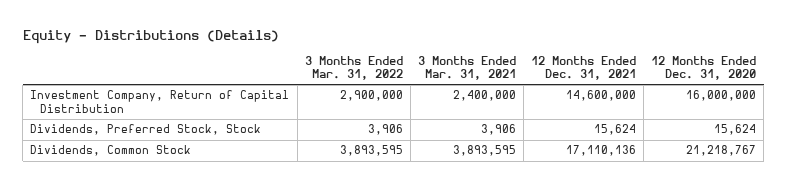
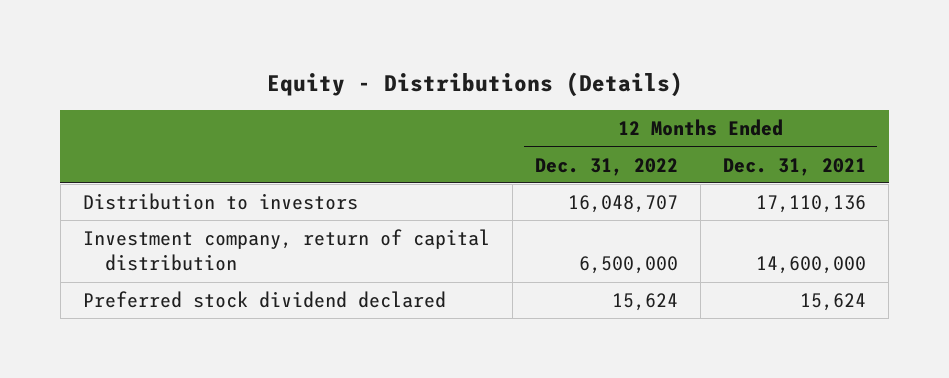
- | 3 Months Ended Mar. 31, 2022 | 3 Months Ended Mar. 31, 2021 | 12 Months Ended Dec. 31, 2021 | 12 Months Ended Dec. 31, 2020
+ | 12 Months Ended Dec. 31, 2022 | 12 Months Ended Dec. 31, 2021
- Investment Company, Return of Capital Distribution | 2,900,000 | 2,400,000 | 14,600,000 | 16,000,000
- Dividends, Preferred Stock, Stock | 3,906 | 3,906 | 15,624 | 15,624
- Dividends, Common Stock | 3,893,595 | 3,893,595 | 17,110,136 | 21,218,767
+ Distribution to investors | 16,048,707 | 17,110,136
+ Investment company, return of capital distribution | 6,500,000 | 14,600,000
+ Preferred stock dividend declared | 15,624 | 15,624

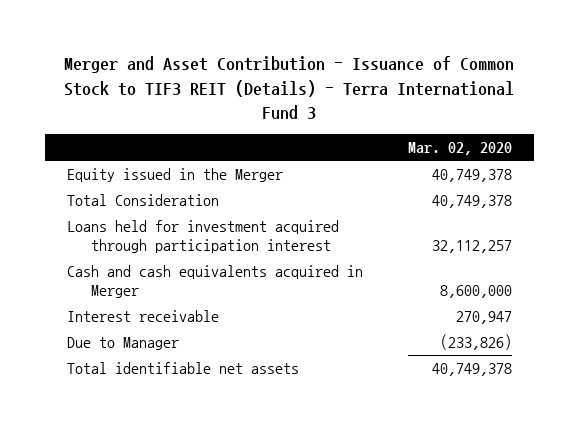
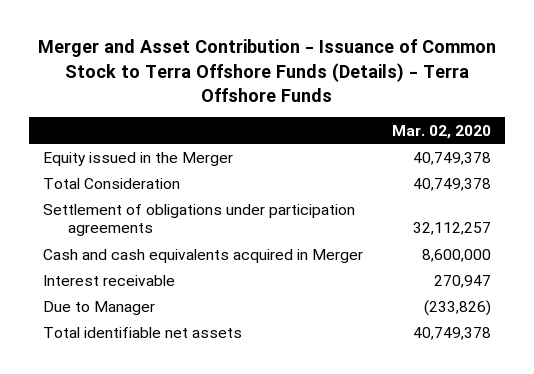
- Merger and Asset Contribution - Issuance of Common Stock to TIF3 REIT (Details) - Terra International Fund 3
+ Merger and Asset Contribution - Issuance of Common Stock to Terra Offshore Funds (Details) - Terra Offshore Funds
- Loans held for investment acquired through participation interest | 32,112,257
+ Settlement of obligations under participation agreements | 32,112,257

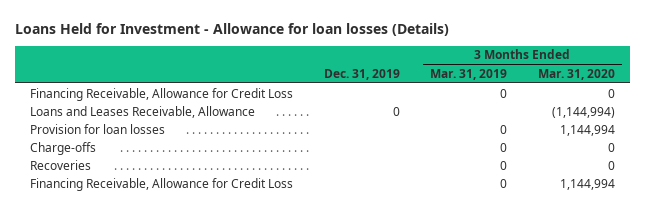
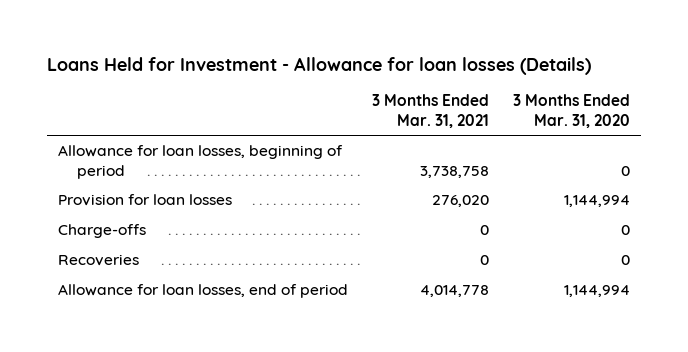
- | Dec. 31, 2019 | 3 Months Ended Mar. 31, 2019 | 3 Months Ended Mar. 31, 2020
+ | 3 Months Ended Mar. 31, 2021 | 3 Months Ended Mar. 31, 2020
- Financing Receivable, Allowance for Credit Loss | | 0 | 0
- Loans and Leases Receivable, Allowance | 0 | | (1,144,994)
+ Allowance for loan losses, beginning of period | 3,738,758 | 0
- Financing Receivable, Allowance for Credit Loss | | 0 | 1,144,994
+ Allowance for loan losses, end of period | 4,014,778 | 1,144,994

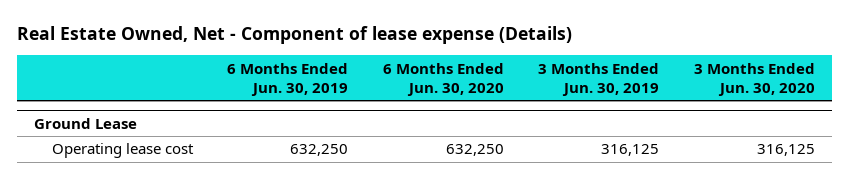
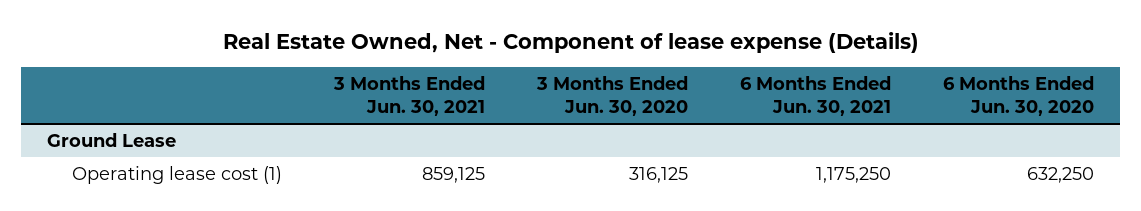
- | 6 Months Ended Jun. 30, 2019 | 6 Months Ended Jun. 30, 2020 | 3 Months Ended Jun. 30, 2019 | 3 Months Ended Jun. 30, 2020
+ | 3 Months Ended Jun. 30, 2021 | 3 Months Ended Jun. 30, 2020 | 6 Months Ended Jun. 30, 2021 | 6 Months Ended Jun. 30, 2020
@ Ground Lease
- Operating lease cost | 632,250 | 632,250 | 316,125 | 316,125
+ Operating lease cost (1) | 859,125 | 316,125 | 1,175,250 | 632,250

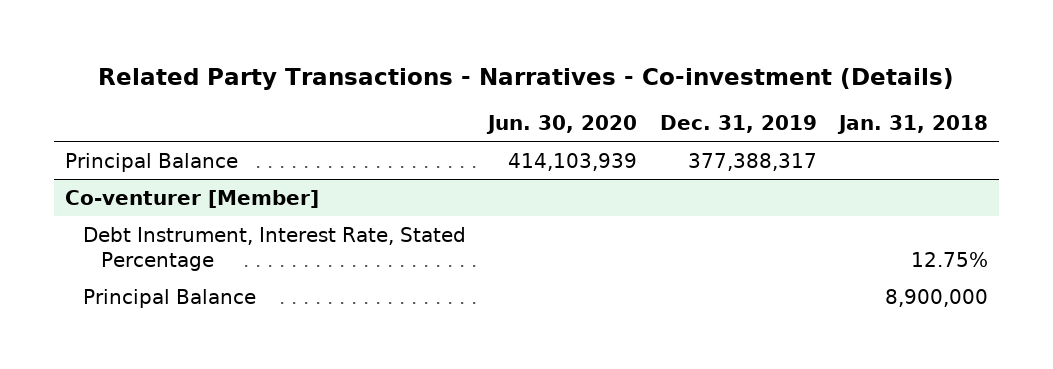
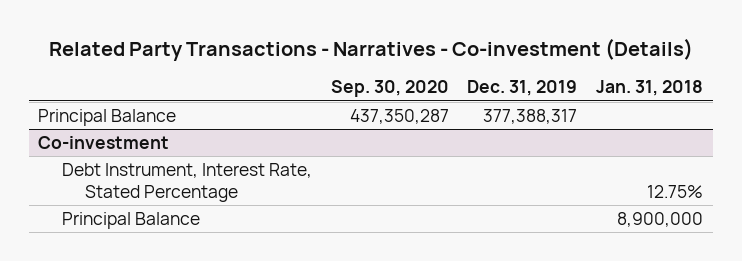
- | Jun. 30, 2020 | Dec. 31, 2019 | Jan. 31, 2018
+ | Sep. 30, 2020 | Dec. 31, 2019 | Jan. 31, 2018
- Co-venturer [Member]
+ Co-investment

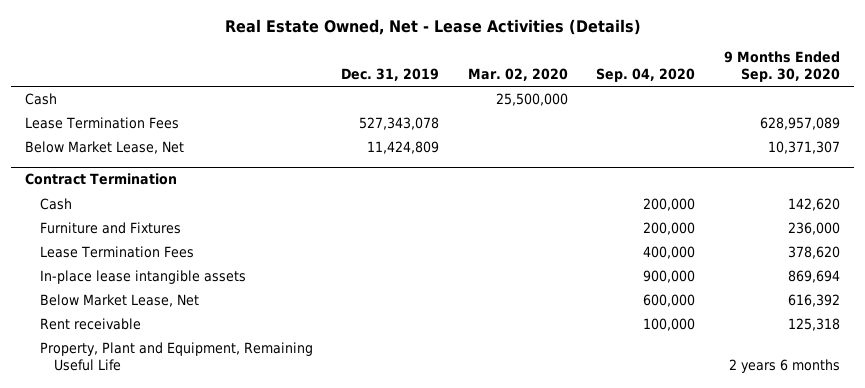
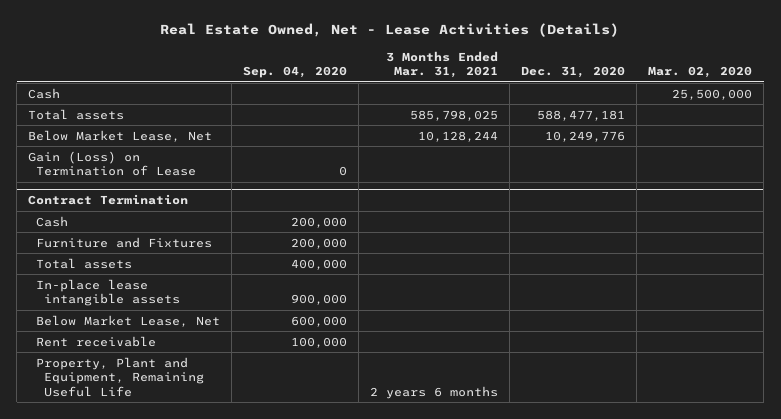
- | Dec. 31, 2019 | Mar. 02, 2020 | Sep. 04, 2020 | 9 Months Ended Sep. 30, 2020
+ | Sep. 04, 2020 | 3 Months Ended Mar. 31, 2021 | Dec. 31, 2020 | Mar. 02, 2020
- Lease Termination Fees | 527,343,078 | | | 628,957,089
+ Total assets | | 585,798,025 | 588,477,181 |
+ Gain (Loss) on Termination of Lease | 0 | | |
@ Contract Termination
- Lease Termination Fees | | | 400,000 | 378,620
+ Total assets | 400,000 | | |

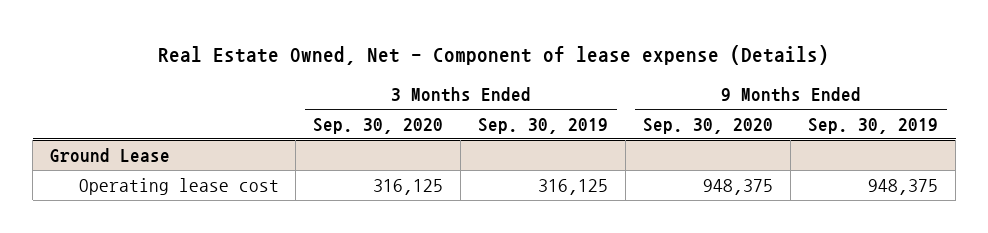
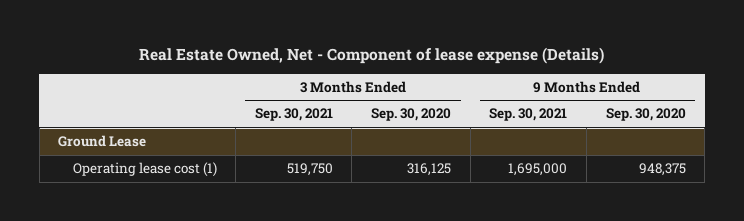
- | 3 Months Ended Sep. 30, 2020 | 3 Months Ended Sep. 30, 2019 | 9 Months Ended Sep. 30, 2020 | 9 Months Ended Sep. 30, 2019
+ | 3 Months Ended Sep. 30, 2021 | 3 Months Ended Sep. 30, 2020 | 9 Months Ended Sep. 30, 2021 | 9 Months Ended Sep. 30, 2020
@ Ground Lease
- Operating lease cost | 316,125 | 316,125 | 948,375 | 948,375
+ Operating lease cost (1) | 519,750 | 316,125 | 1,695,000 | 948,375

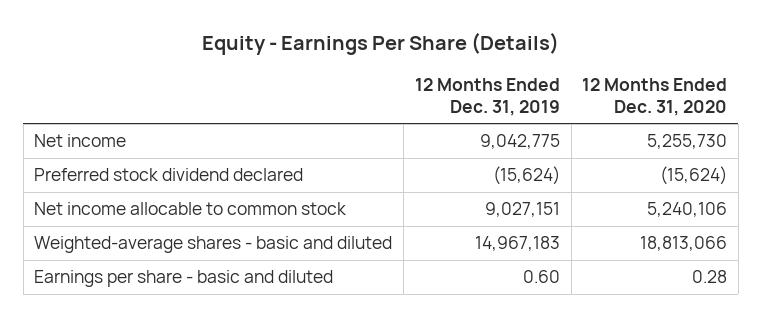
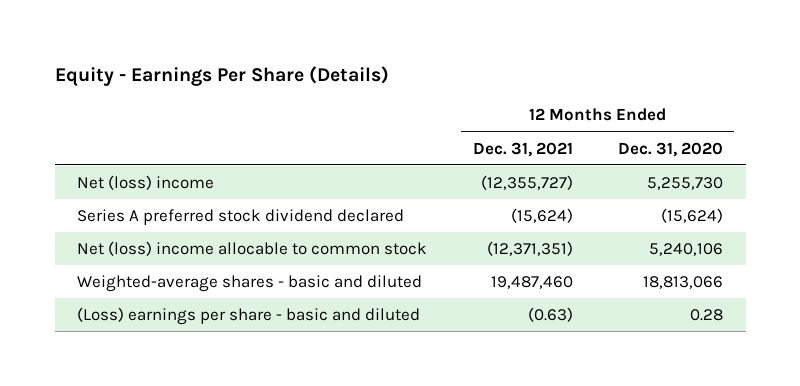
- | 12 Months Ended Dec. 31, 2019 | 12 Months Ended Dec. 31, 2020
+ | 12 Months Ended Dec. 31, 2021 | 12 Months Ended Dec. 31, 2020
- Net income | 9,042,775 | 5,255,730
- Preferred stock dividend declared | (15,624) | (15,624)
- Net income allocable to common stock | 9,027,151 | 5,240,106
+ Net (loss) income | (12,355,727) | 5,255,730
+ Series A preferred stock dividend declared | (15,624) | (15,624)
+ Net (loss) income allocable to common stock | (12,371,351) | 5,240,106
- Earnings per share - basic and diluted | 0.60 | 0.28
+ (Loss) earnings per share - basic and diluted | (0.63) | 0.28

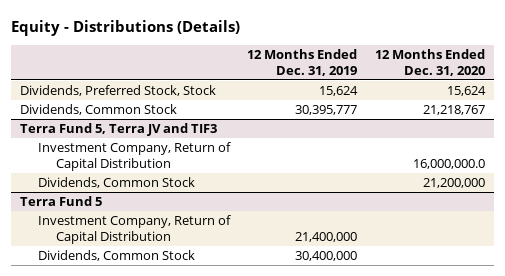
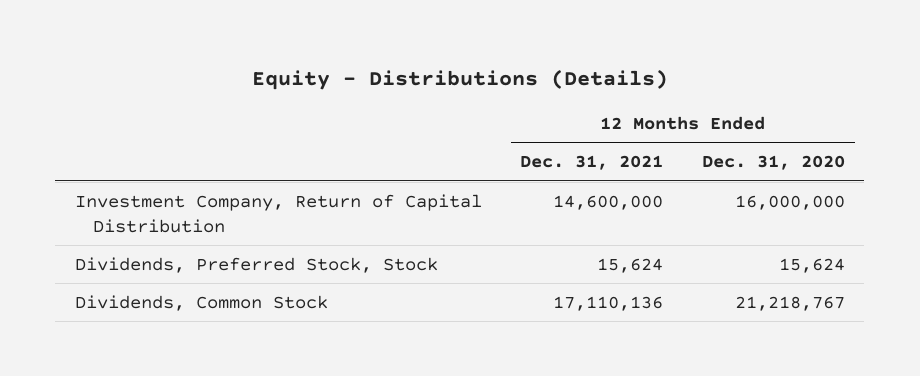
- | 12 Months Ended Dec. 31, 2019 | 12 Months Ended Dec. 31, 2020
+ | 12 Months Ended Dec. 31, 2021 | 12 Months Ended Dec. 31, 2020
+ Investment Company, Return of Capital Distribution | 14,600,000 | 16,000,000
- Terra Fund 5, Terra JV and TIF3
- Investment Company, Return of Capital Distribution | | 16,000,000.0
- Dividends, Common Stock | | 21,200,000
- Terra Fund 5
- Investment Company, Return of Capital Distribution | 21,400,000 |
- Dividends, Common Stock | 30,400,000 |

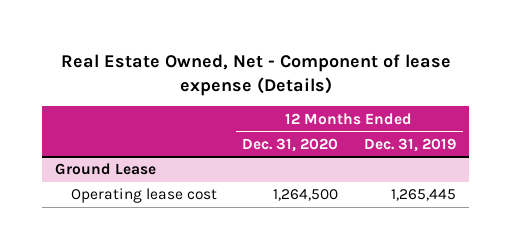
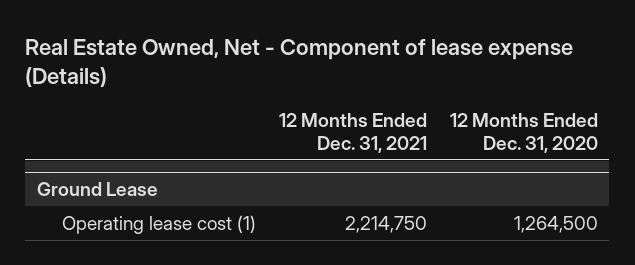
- | 12 Months Ended Dec. 31, 2020 | 12 Months Ended Dec. 31, 2019
+ | 12 Months Ended Dec. 31, 2021 | 12 Months Ended Dec. 31, 2020
@ Ground Lease
- Operating lease cost | 1,264,500 | 1,265,445
+ Operating lease cost (1) | 2,214,750 | 1,264,500

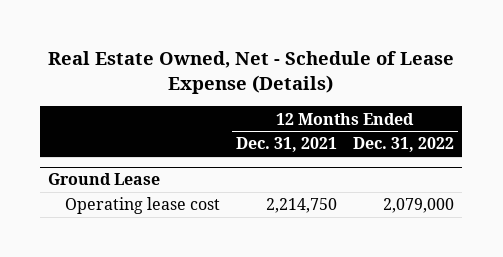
- Real Estate Owned, Net - Component of lease expense (Details)
+ Real Estate Owned, Net - Schedule of Lease Expense (Details)
- | 12 Months Ended Dec. 31, 2021 | 12 Months Ended Dec. 31, 2020
+ | 12 Months Ended Dec. 31, 2021 | 12 Months Ended Dec. 31, 2022
@ Ground Lease
- Operating lease cost (1) | 2,214,750 | 1,264,500
+ Operating lease cost | 2,214,750 | 2,079,000

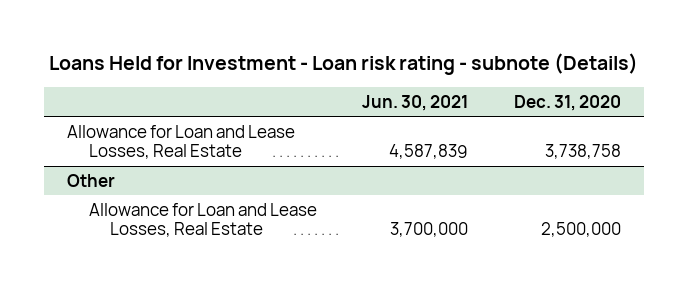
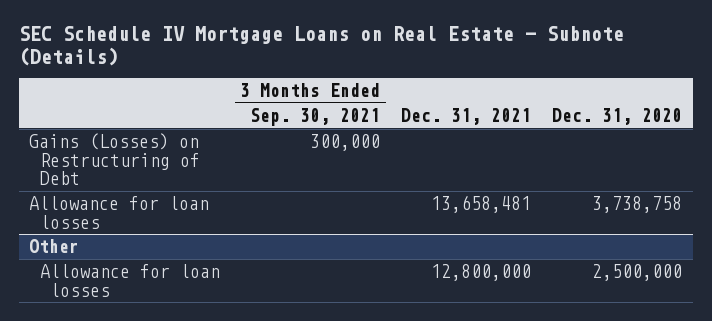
- Loans Held for Investment - Loan risk rating - subnote (Details)
+ SEC Schedule IV Mortgage Loans on Real Estate - Subnote (Details)
- | Jun. 30, 2021 | Dec. 31, 2020
+ | 3 Months Ended Sep. 30, 2021 | Dec. 31, 2021 | Dec. 31, 2020
- Allowance for Loan and Lease Losses, Real Estate | 4,587,839 | 3,738,758
+ Gains (Losses) on Restructuring of Debt | 300,000 | |
+ Allowance for loan losses | | 13,658,481 | 3,738,758
@ Other
- Allowance for Loan and Lease Losses, Real Estate | 3,700,000 | 2,500,000
+ Allowance for loan losses | | 12,800,000 | 2,500,000

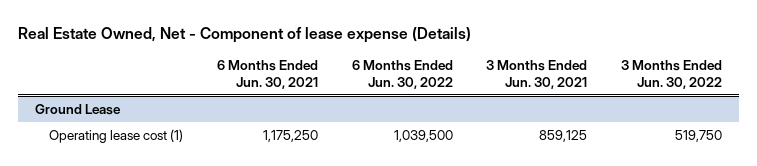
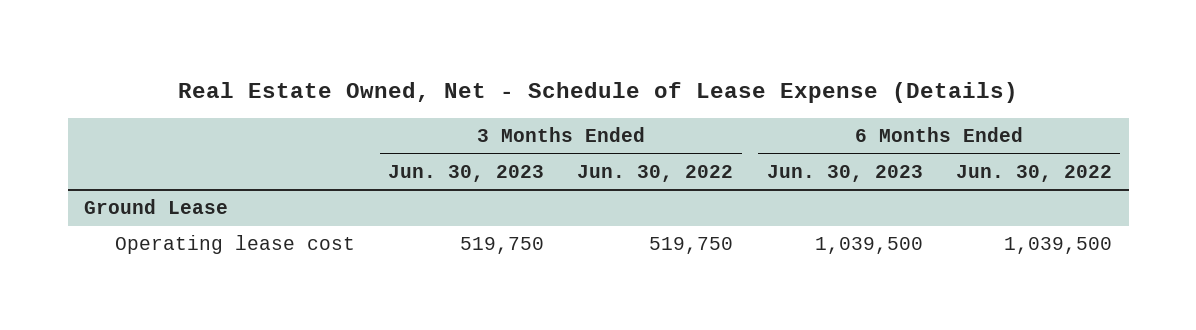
- Real Estate Owned, Net - Component of lease expense (Details)
+ Real Estate Owned, Net - Schedule of Lease Expense (Details)
- | 6 Months Ended Jun. 30, 2021 | 6 Months Ended Jun. 30, 2022 | 3 Months Ended Jun. 30, 2021 | 3 Months Ended Jun. 30, 2022
+ | 3 Months Ended Jun. 30, 2023 | 3 Months Ended Jun. 30, 2022 | 6 Months Ended Jun. 30, 2023 | 6 Months Ended Jun. 30, 2022
@ Ground Lease
- Operating lease cost (1) | 1,175,250 | 1,039,500 | 859,125 | 519,750
+ Operating lease cost | 519,750 | 519,750 | 1,039,500 | 1,039,500

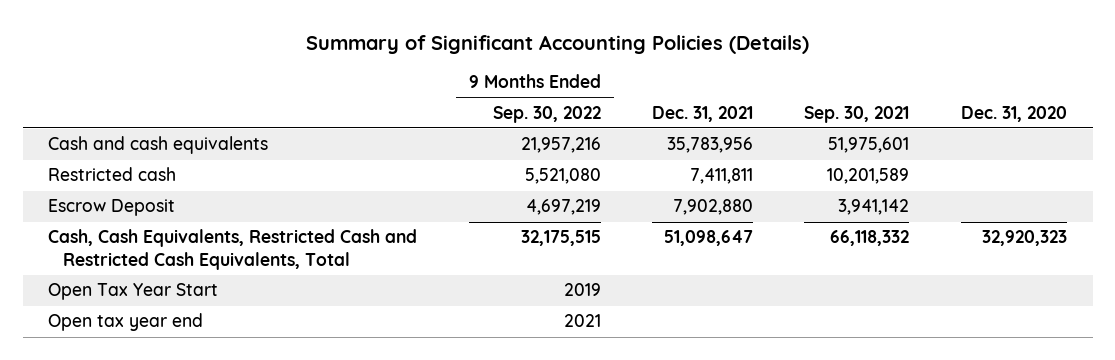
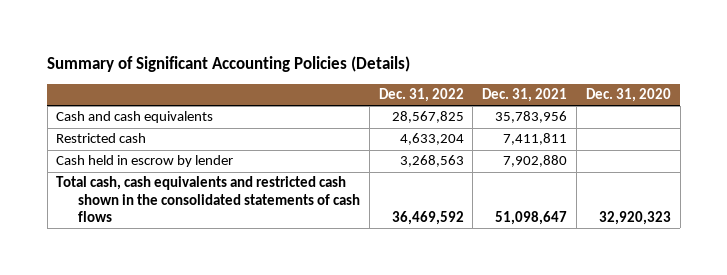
- | 9 Months Ended Sep. 30, 2022 | Dec. 31, 2021 | Sep. 30, 2021 | Dec. 31, 2020
+ | Dec. 31, 2022 | Dec. 31, 2021 | Dec. 31, 2020
- Escrow Deposit | 4,697,219 | 7,902,880 | 3,941,142 |
- Cash, Cash Equivalents, Restricted Cash and Restricted Cash Equivalents, Total | 32,175,515 | 51,098,647 | 66,118,332 | 32,920,323
- Open Tax Year Start | 2019 | | |
- Open tax year end | 2021 | | |
+ Cash held in escrow by lender | 3,268,563 | 7,902,880 |
+ Total cash, cash equivalents and restricted cash shown in the consolidated statements of cash flows | 36,469,592 | 51,098,647 | 32,920,323

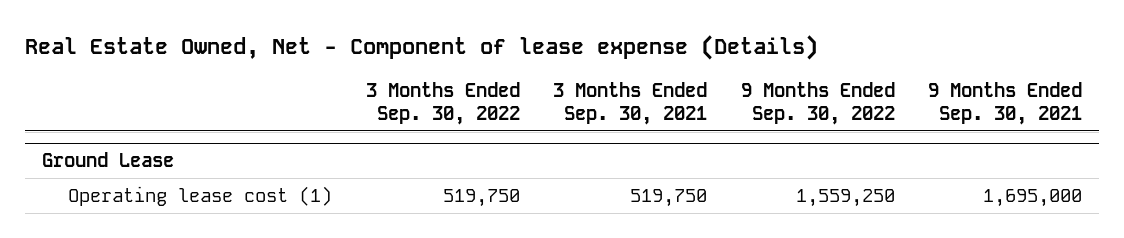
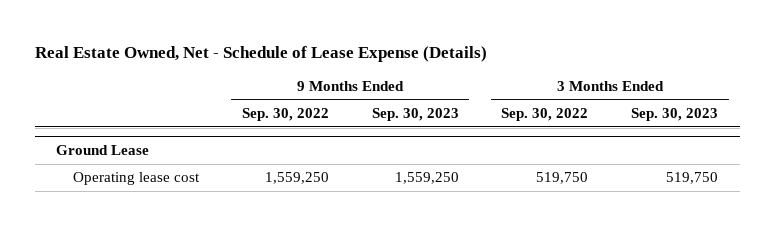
- Real Estate Owned, Net - Component of lease expense (Details)
+ Real Estate Owned, Net - Schedule of Lease Expense (Details)
- | 3 Months Ended Sep. 30, 2022 | 3 Months Ended Sep. 30, 2021 | 9 Months Ended Sep. 30, 2022 | 9 Months Ended Sep. 30, 2021
+ | 9 Months Ended Sep. 30, 2022 | 9 Months Ended Sep. 30, 2023 | 3 Months Ended Sep. 30, 2022 | 3 Months Ended Sep. 30, 2023
@ Ground Lease
- Operating lease cost (1) | 519,750 | 519,750 | 1,559,250 | 1,695,000
+ Operating lease cost | 1,559,250 | 1,559,250 | 519,750 | 519,750

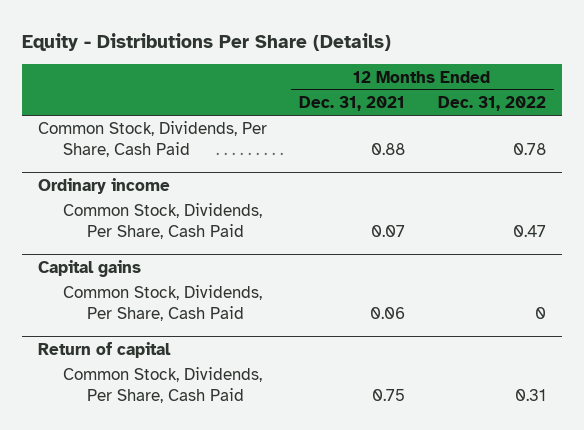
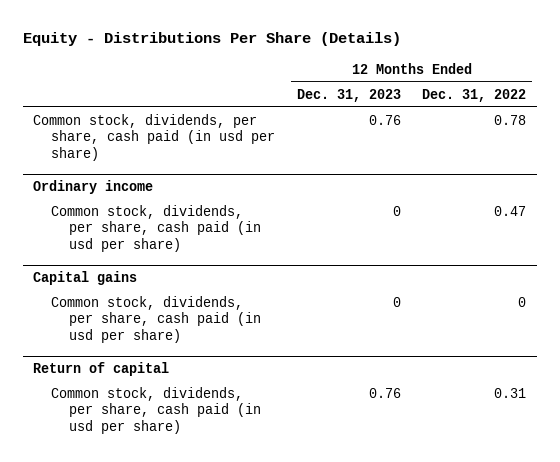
- | 12 Months Ended Dec. 31, 2021 | 12 Months Ended Dec. 31, 2022
+ | 12 Months Ended Dec. 31, 2023 | 12 Months Ended Dec. 31, 2022
- Common Stock, Dividends, Per Share, Cash Paid | 0.88 | 0.78
+ Common stock, dividends, per share, cash paid (in usd per share) | 0.76 | 0.78
@ Ordinary income
- Common Stock, Dividends, Per Share, Cash Paid | 0.07 | 0.47
+ Common stock, dividends, per share, cash paid (in usd per share) | 0 | 0.47
@ Capital gains
- Common Stock, Dividends, Per Share, Cash Paid | 0.06 | 0
+ Common stock, dividends, per share, cash paid (in usd per share) | 0 | 0
@ Return of capital
- Common Stock, Dividends, Per Share, Cash Paid | 0.75 | 0.31
+ Common stock, dividends, per share, cash paid (in usd per share) | 0.76 | 0.31

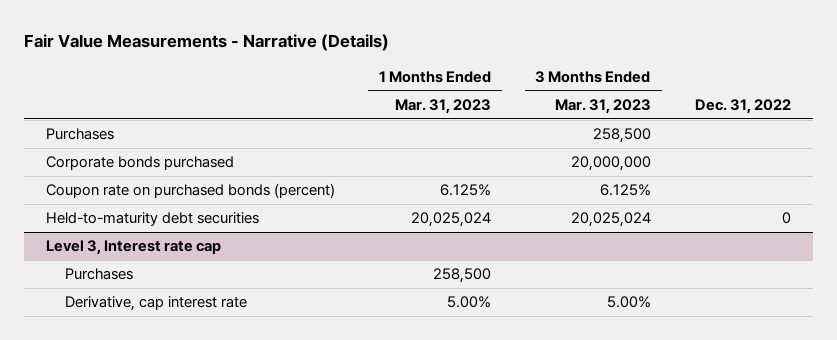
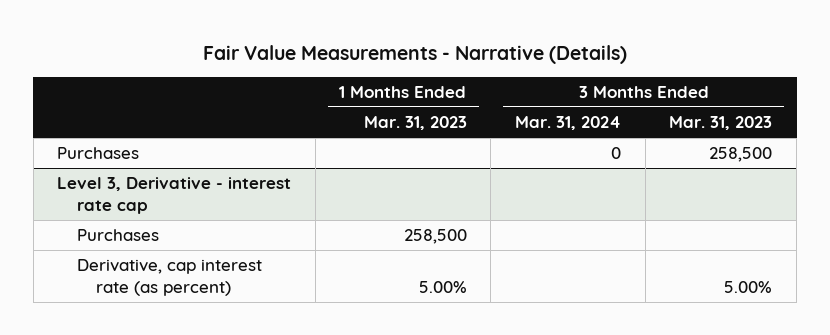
- | 1 Months Ended Mar. 31, 2023 | 3 Months Ended Mar. 31, 2023 | Dec. 31, 2022
+ | 1 Months Ended Mar. 31, 2023 | 3 Months Ended Mar. 31, 2024 | 3 Months Ended Mar. 31, 2023
- Corporate bonds purchased | | 20,000,000 |
- Coupon rate on purchased bonds (percent) | 6.125% | 6.125% |
- Held-to-maturity debt securities | 20,025,024 | 20,025,024 | 0
- Level 3, Interest rate cap
+ Level 3, Derivative - interest rate cap
- Derivative, cap interest rate | 5.00% | 5.00% |
+ Derivative, cap interest rate (as percent) | 5.00% | | 5.00%

